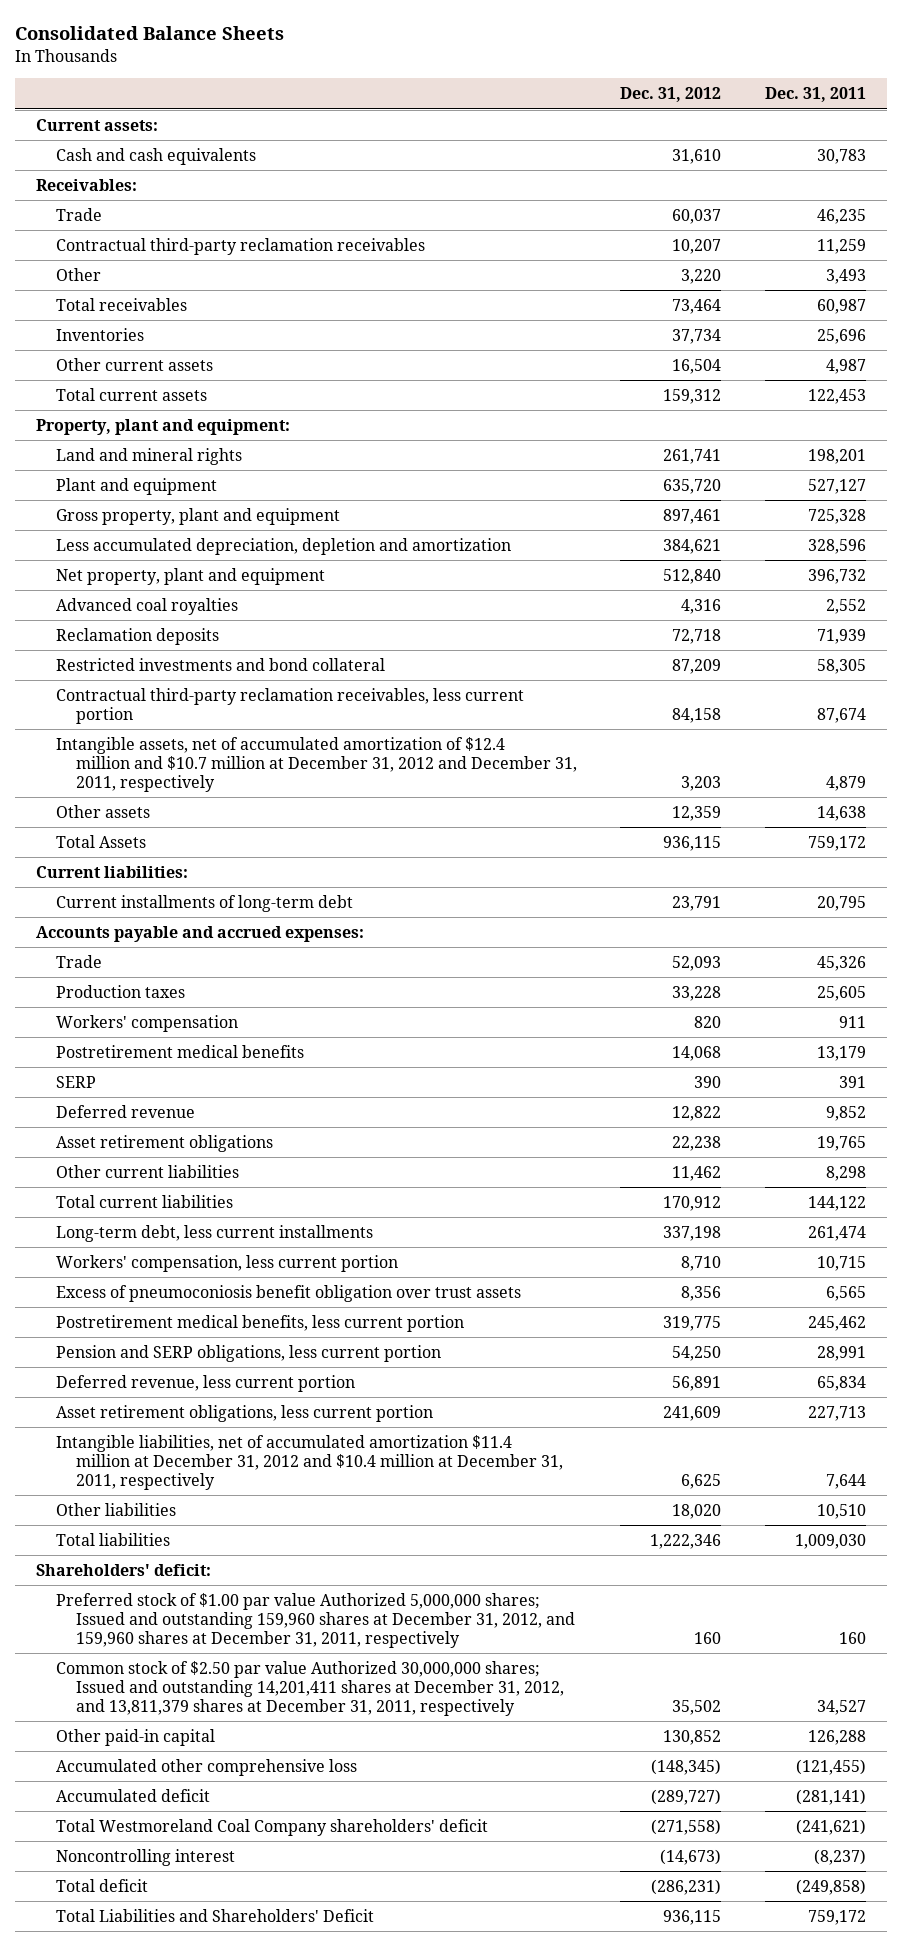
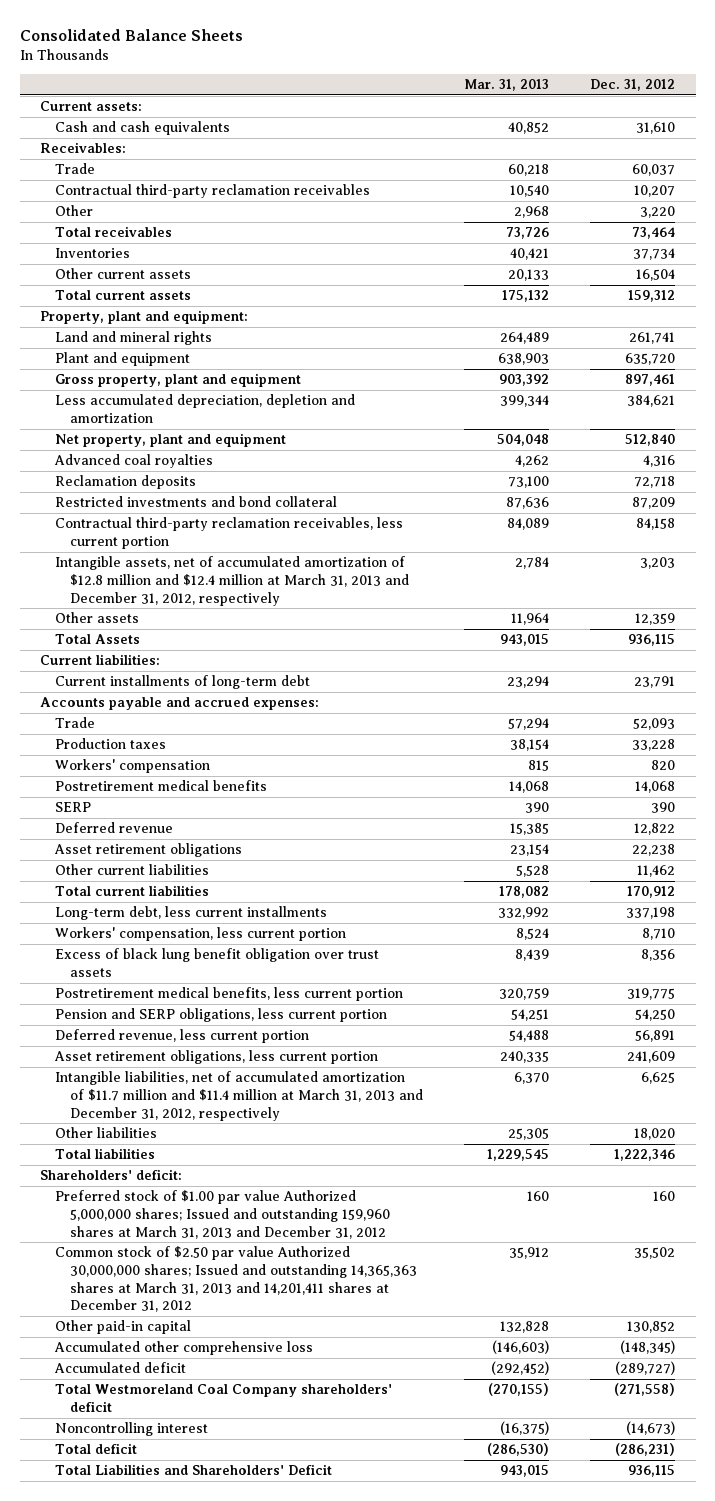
- | Dec. 31, 2012 | Dec. 31, 2011
+ | Mar. 31, 2013 | Dec. 31, 2012
- Intangible assets, net of accumulated amortization of $12.4 million and $10.7 million at December 31, 2012 and December 31, 2011, respectively | 3,203 | 4,879
+ Intangible assets, net of accumulated amortization of $12.8 million and $12.4 million at March 31, 2013 and December 31, 2012, respectively | 2,784 | 3,203
- Excess of pneumoconiosis benefit obligation over trust assets | 8,356 | 6,565
+ Excess of black lung benefit obligation over trust assets | 8,439 | 8,356
- Intangible liabilities, net of accumulated amortization $11.4 million at December 31, 2012 and $10.4 million at December 31, 2011, respectively | 6,625 | 7,644
+ Intangible liabilities, net of accumulated amortization of $11.7 million and $11.4 million at March 31, 2013 and December 31, 2012, respectively | 6,370 | 6,625
- Preferred stock of $1.00 par value Authorized 5,000,000 shares; Issued and outstanding 159,960 shares at December 31, 2012, and 159,960 shares at December 31, 2011, respectively | 160 | 160
- Common stock of $2.50 par value Authorized 30,000,000 shares; Issued and outstanding 14,201,411 shares at December 31, 2012, and 13,811,379 shares at December 31, 2011, respectively | 35,502 | 34,527
+ Preferred stock of $1.00 par value Authorized 5,000,000 shares; Issued and outstanding 159,960 shares at March 31, 2013 and December 31, 2012 | 160 | 160
+ Common stock of $2.50 par value Authorized 30,000,000 shares; Issued and outstanding 14,365,363 shares at March 31, 2013 and 14,201,411 shares at December 31, 2012 | 35,912 | 35,502

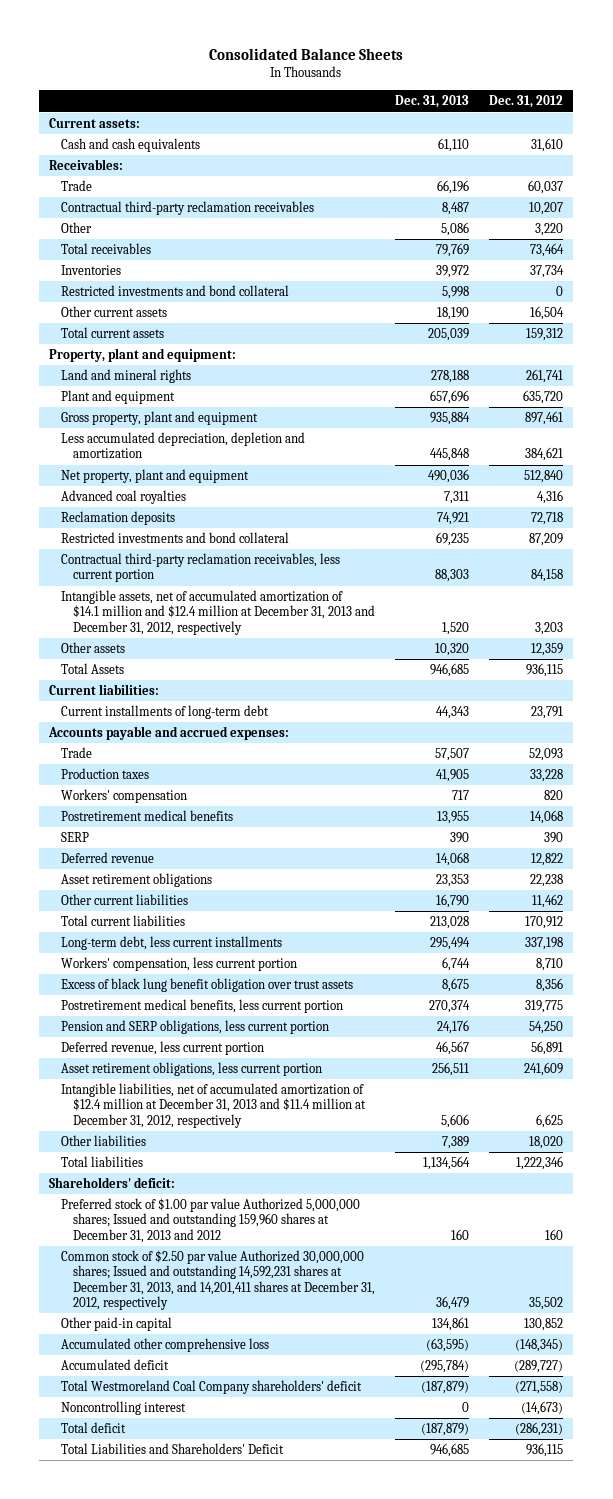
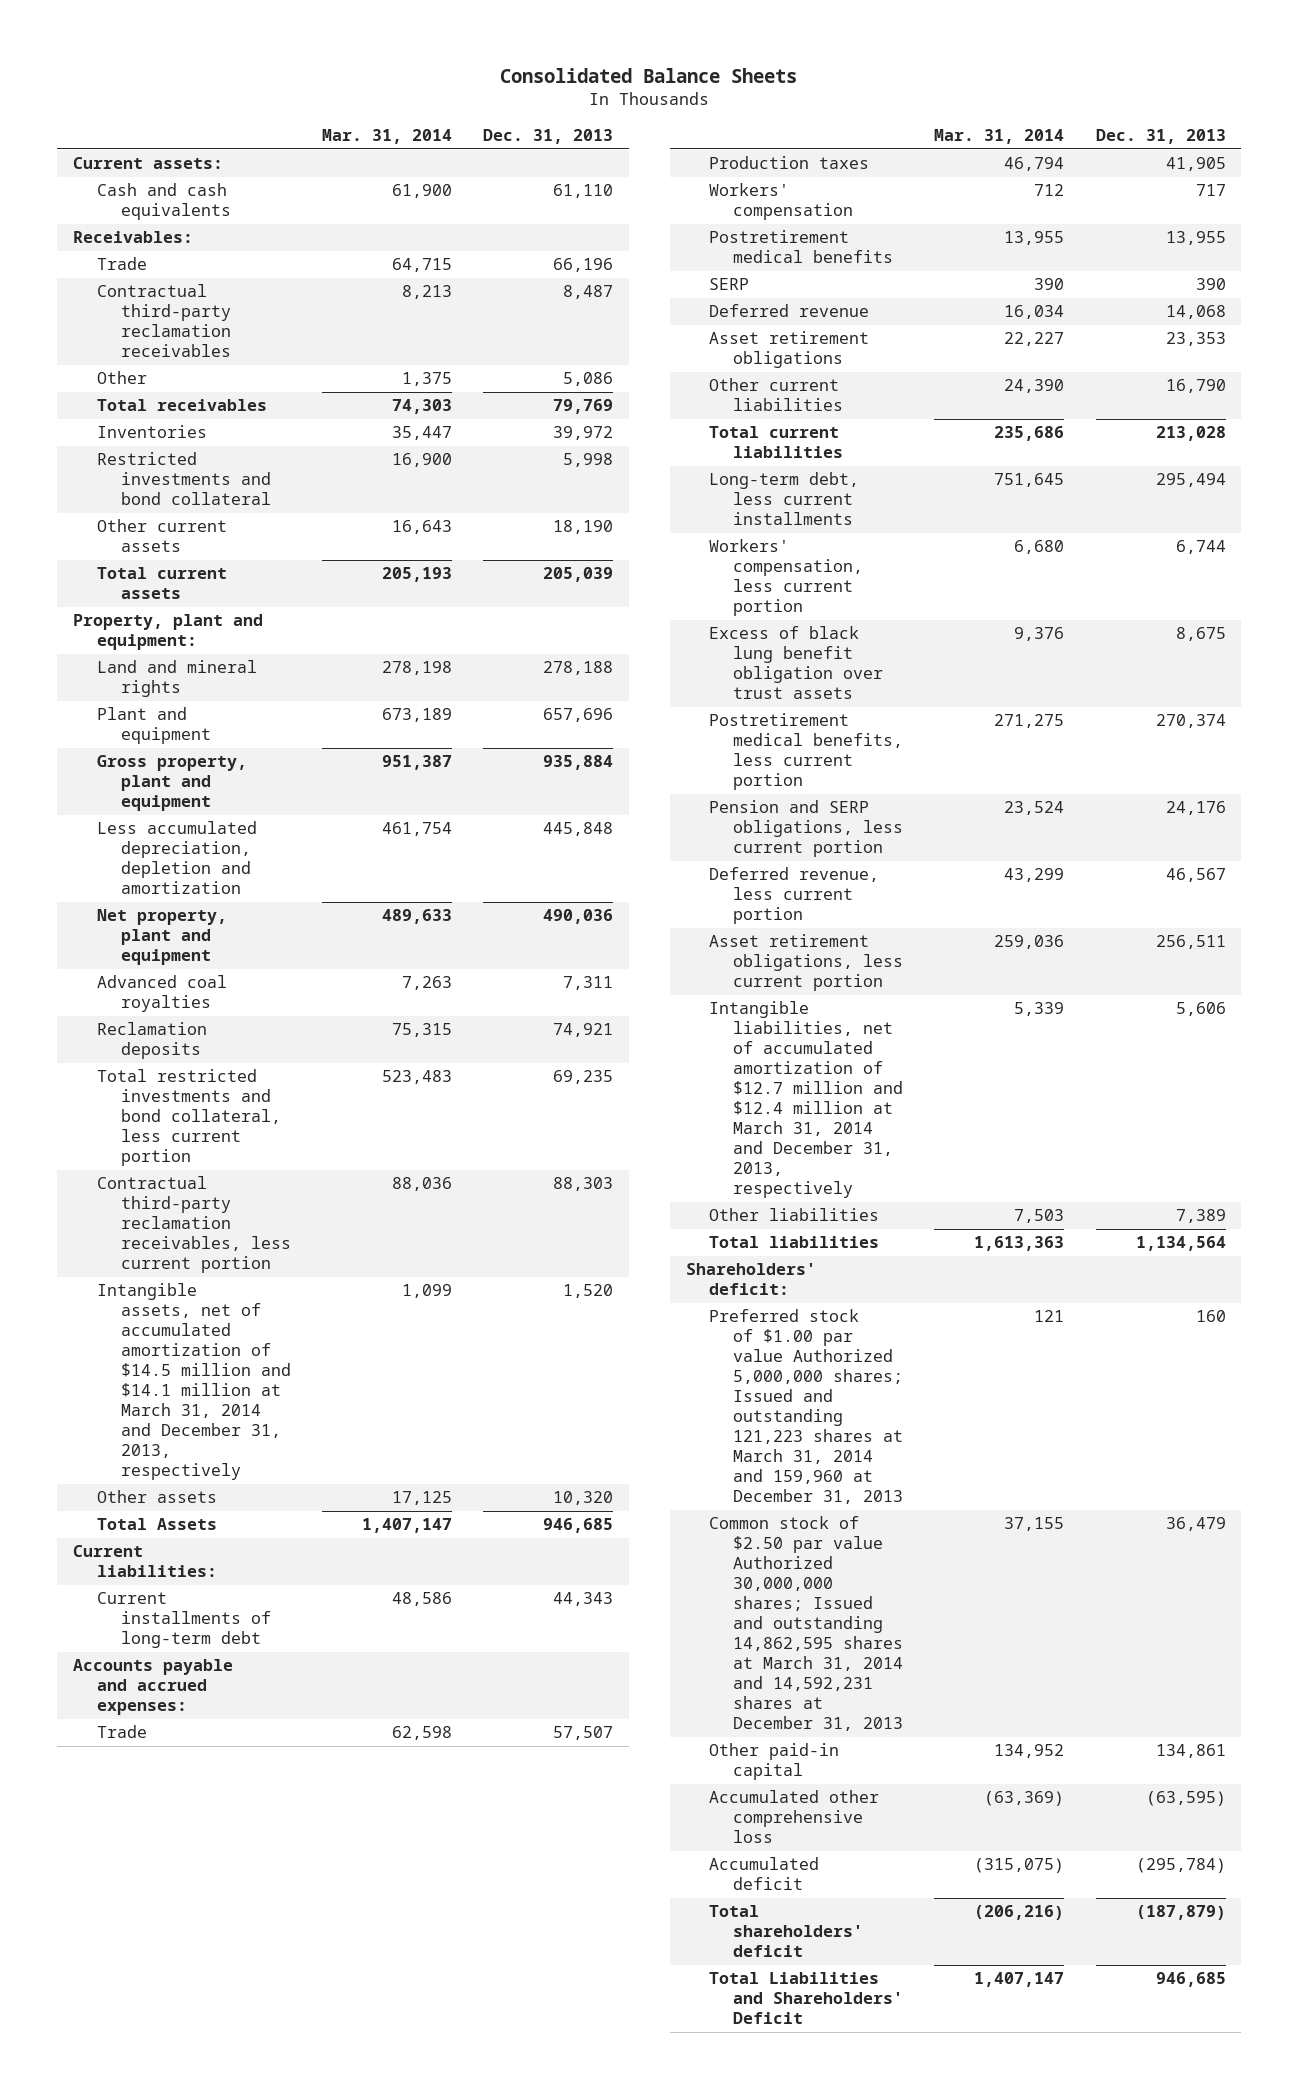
- | Dec. 31, 2013 | Dec. 31, 2012
+ | Mar. 31, 2014 | Dec. 31, 2013
- Restricted investments and bond collateral | 69,235 | 87,209
+ Total restricted investments and bond collateral, less current portion | 523,483 | 69,235
- Intangible assets, net of accumulated amortization of $14.1 million and $12.4 million at December 31, 2013 and December 31, 2012, respectively | 1,520 | 3,203
+ Intangible assets, net of accumulated amortization of $14.5 million and $14.1 million at March 31, 2014 and December 31, 2013, respectively | 1,099 | 1,520
- Intangible liabilities, net of accumulated amortization of $12.4 million at December 31, 2013 and $11.4 million at December 31, 2012, respectively | 5,606 | 6,625
+ Intangible liabilities, net of accumulated amortization of $12.7 million and $12.4 million at March 31, 2014 and December 31, 2013, respectively | 5,339 | 5,606
- Preferred stock of $1.00 par value Authorized 5,000,000 shares; Issued and outstanding 159,960 shares at December 31, 2013 and 2012 | 160 | 160
- Common stock of $2.50 par value Authorized 30,000,000 shares; Issued and outstanding 14,592,231 shares at December 31, 2013, and 14,201,411 shares at December 31, 2012, respectively | 36,479 | 35,502
+ Preferred stock of $1.00 par value Authorized 5,000,000 shares; Issued and outstanding 121,223 shares at March 31, 2014 and 159,960 at December 31, 2013 | 121 | 160
+ Common stock of $2.50 par value Authorized 30,000,000 shares; Issued and outstanding 14,862,595 shares at March 31, 2014 and 14,592,231 shares at December 31, 2013 | 37,155 | 36,479
- Total Westmoreland Coal Company shareholders' deficit | (187,879) | (271,558)
- Noncontrolling interest | 0 | (14,673)
- Total deficit | (187,879) | (286,231)
+ Total shareholders' deficit | (206,216) | (187,879)

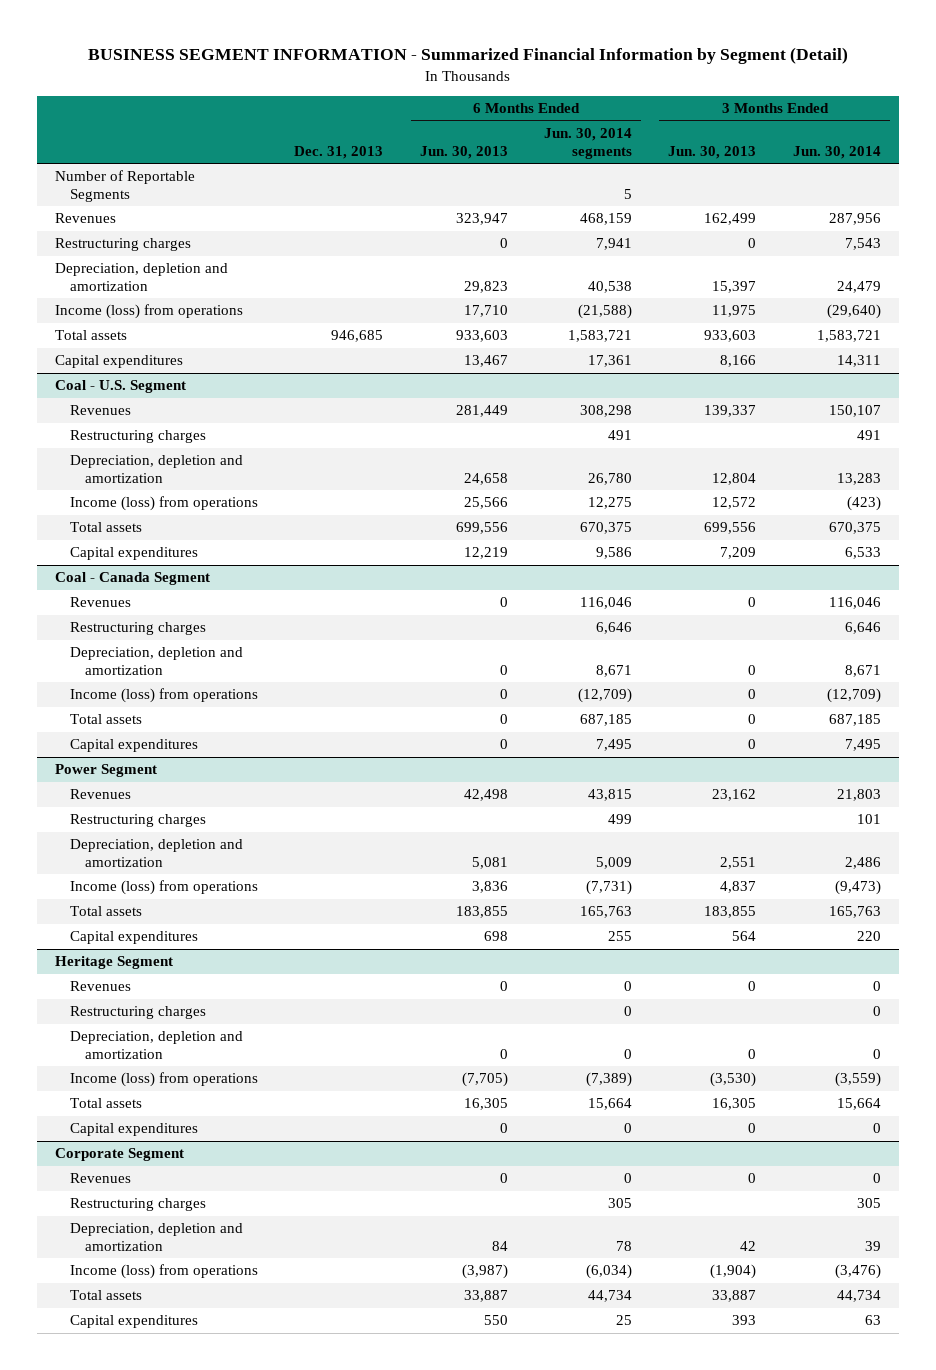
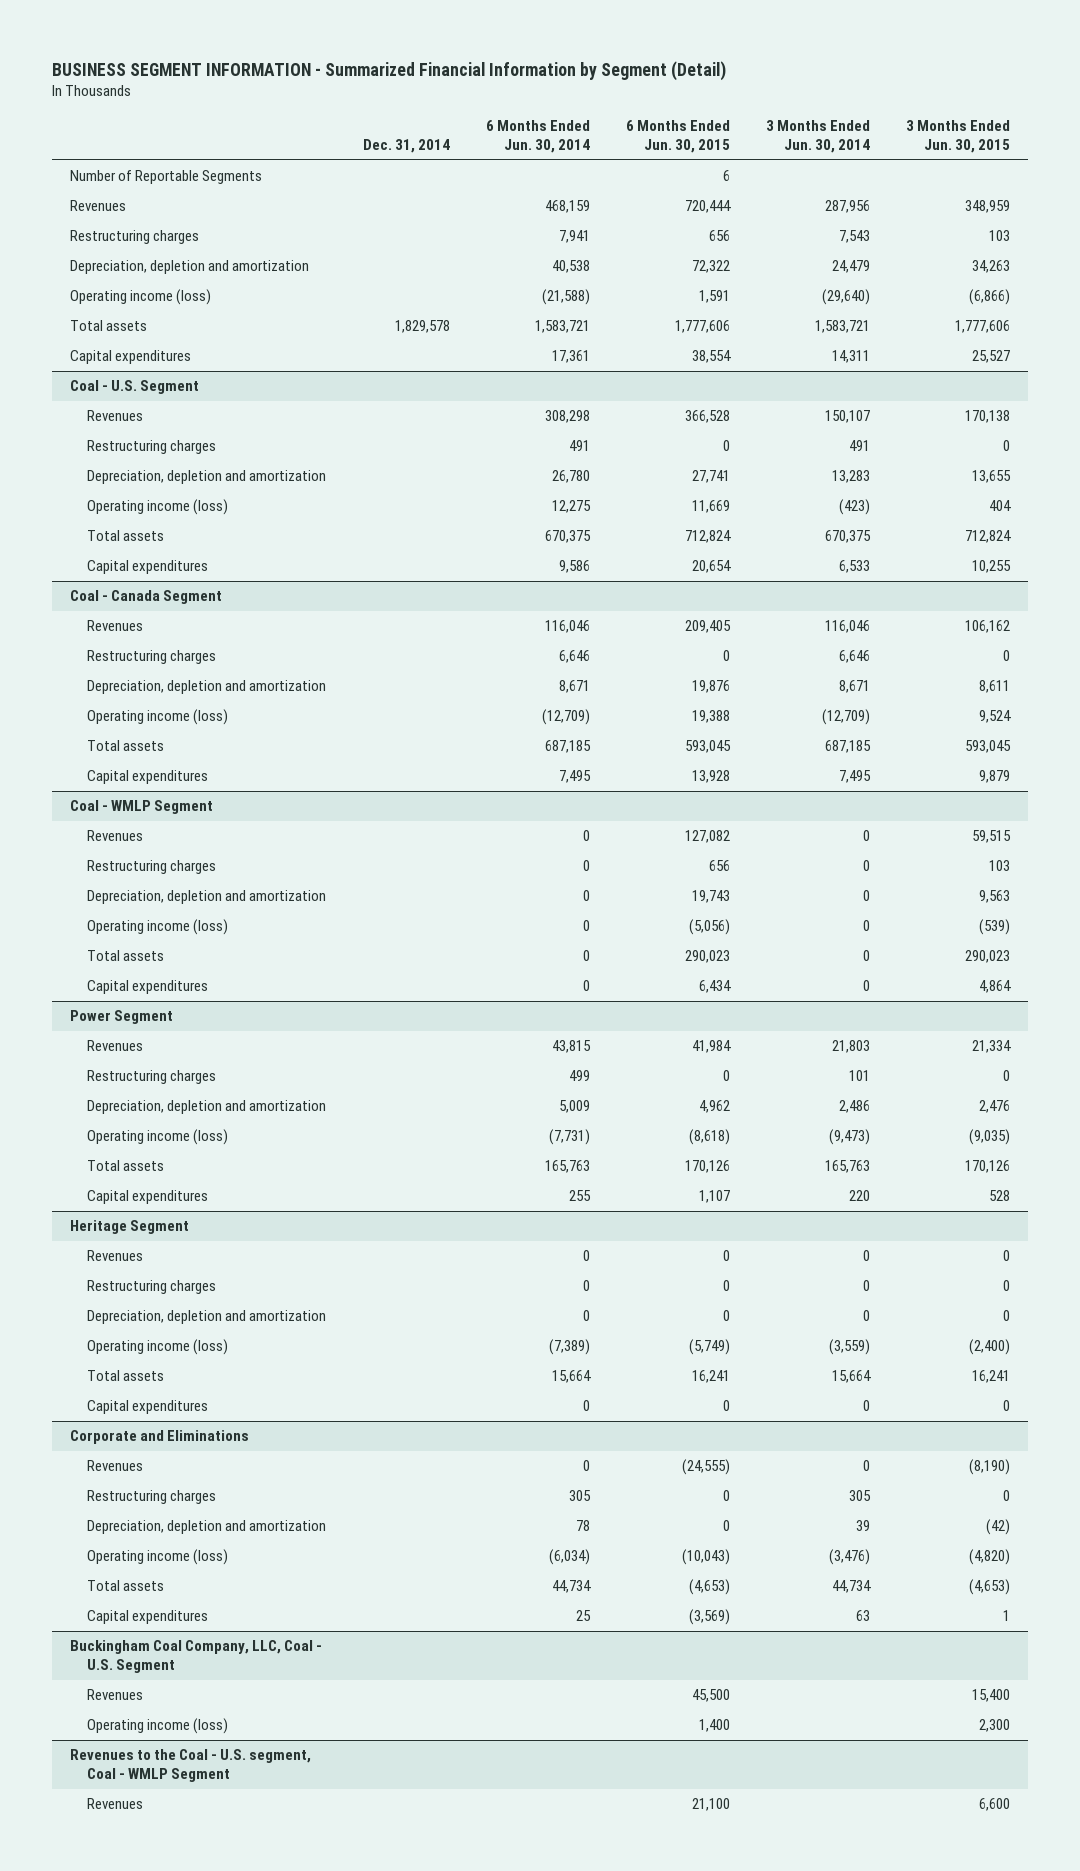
- | Dec. 31, 2013 | 6 Months Ended Jun. 30, 2013 | 6 Months Ended Jun. 30, 2014 segments | 3 Months Ended Jun. 30, 2013 | 3 Months Ended Jun. 30, 2014
+ | Dec. 31, 2014 | 6 Months Ended Jun. 30, 2014 | 6 Months Ended Jun. 30, 2015 | 3 Months Ended Jun. 30, 2014 | 3 Months Ended Jun. 30, 2015
- Income (loss) from operations | | 17,710 | (21,588) | 11,975 | (29,640)
+ Operating income (loss) | | (21,588) | 1,591 | (29,640) | (6,866)
@ Coal - U.S. Segment
- Income (loss) from operations | | 25,566 | 12,275 | 12,572 | (423)
+ Operating income (loss) | | 12,275 | 11,669 | (423) | 404
@ Coal - Canada Segment
- Income (loss) from operations | | 0 | (12,709) | 0 | (12,709)
+ Operating income (loss) | | (12,709) | 19,388 | (12,709) | 9,524
+ Coal - WMLP Segment
+ Revenues | | 0 | 127,082 | 0 | 59,515
+ Restructuring charges | | 0 | 656 | 0 | 103
+ Depreciation, depletion and amortization | | 0 | 19,743 | 0 | 9,563
+ Operating income (loss) | | 0 | (5,056) | 0 | (539)
+ Total assets | | 0 | 290,023 | 0 | 290,023
+ Capital expenditures | | 0 | 6,434 | 0 | 4,864
@ Power Segment
- Income (loss) from operations | | 3,836 | (7,731) | 4,837 | (9,473)
+ Operating income (loss) | | (7,731) | (8,618) | (9,473) | (9,035)
@ Heritage Segment
- Income (loss) from operations | | (7,705) | (7,389) | (3,530) | (3,559)
+ Operating income (loss) | | (7,389) | (5,749) | (3,559) | (2,400)
- Corporate Segment
+ Corporate and Eliminations
- Income (loss) from operations | | (3,987) | (6,034) | (1,904) | (3,476)
+ Operating income (loss) | | (6,034) | (10,043) | (3,476) | (4,820)
+ Buckingham Coal Company, LLC, Coal - U.S. Segment
+ Revenues | | | 45,500 | | 15,400
+ Operating income (loss) | | | 1,400 | | 2,300
+ Revenues to the Coal - U.S. segment, Coal - WMLP Segment
+ Revenues | | | 21,100 | | 6,600

